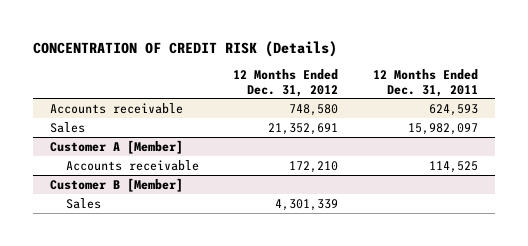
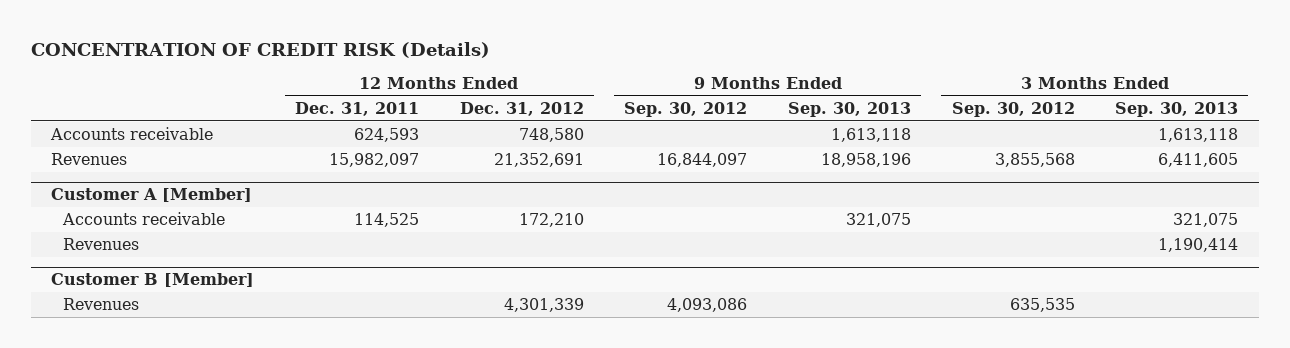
- | 12 Months Ended Dec. 31, 2012 | 12 Months Ended Dec. 31, 2011
+ | 12 Months Ended Dec. 31, 2011 | 12 Months Ended Dec. 31, 2012 | 9 Months Ended Sep. 30, 2012 | 9 Months Ended Sep. 30, 2013 | 3 Months Ended Sep. 30, 2012 | 3 Months Ended Sep. 30, 2013
- Sales | 21,352,691 | 15,982,097
+ Revenues | 15,982,097 | 21,352,691 | 16,844,097 | 18,958,196 | 3,855,568 | 6,411,605
@ Customer A [Member]
+ Revenues | | | | | | 1,190,414
@ Customer B [Member]
- Sales | 4,301,339 |
+ Revenues | | 4,301,339 | 4,093,086 | | 635,535 |

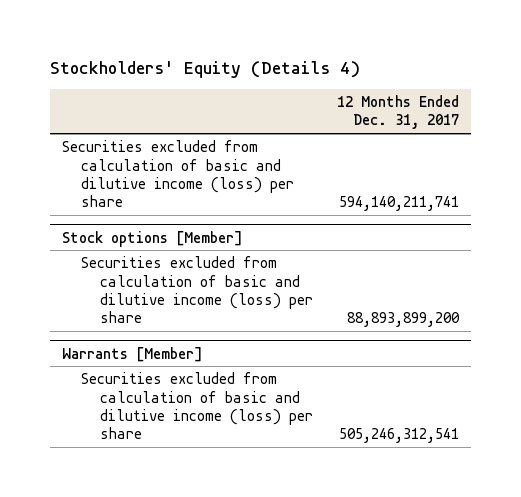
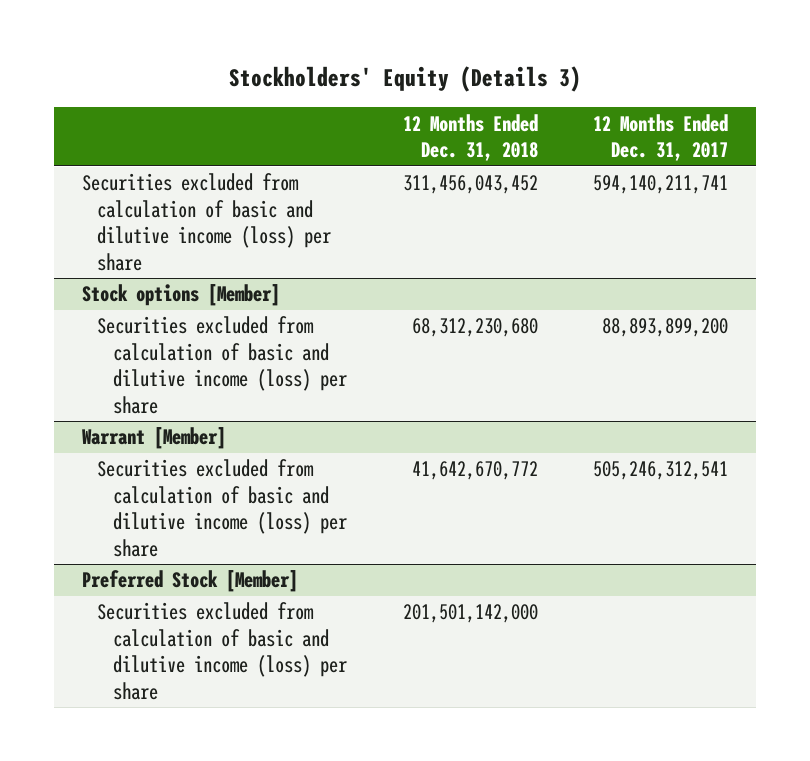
- Stockholders' Equity (Details 4)
+ Stockholders' Equity (Details 3)
- | 12 Months Ended Dec. 31, 2017
+ | 12 Months Ended Dec. 31, 2018 | 12 Months Ended Dec. 31, 2017
- Warrants [Member]
+ Warrant [Member]
+ Preferred Stock [Member]
+ Securities excluded from calculation of basic and dilutive income (loss) per share | 201,501,142,000 |

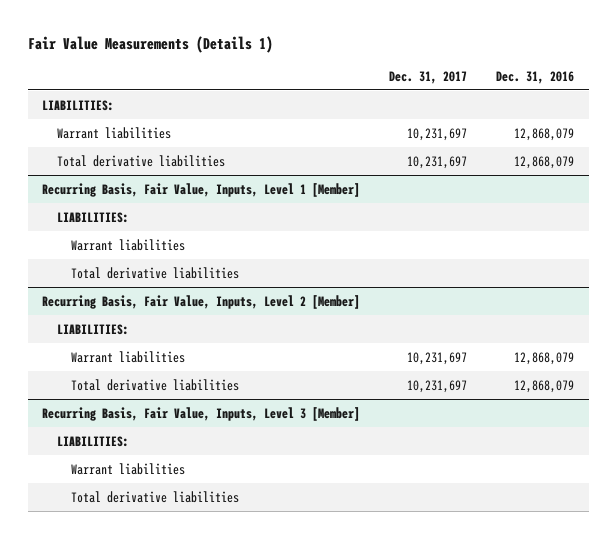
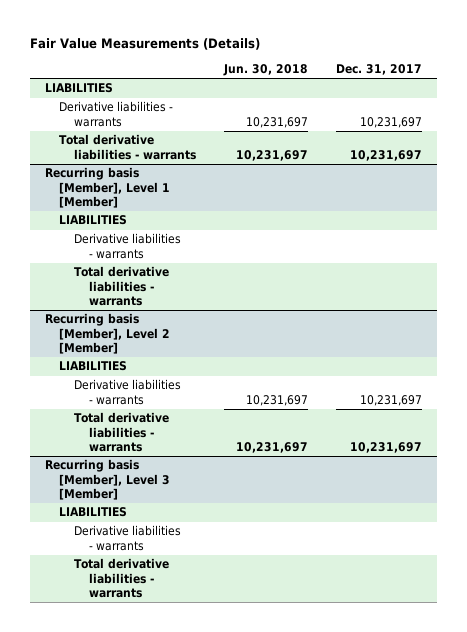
- Fair Value Measurements (Details 1)
+ Fair Value Measurements (Details)
- | Dec. 31, 2017 | Dec. 31, 2016
+ | Jun. 30, 2018 | Dec. 31, 2017
- LIABILITIES:
- Warrant liabilities | 10,231,697 | 12,868,079
- Total derivative liabilities | 10,231,697 | 12,868,079
- Recurring Basis, Fair Value, Inputs, Level 1 [Member]
- LIABILITIES:
- Warrant liabilities
- Total derivative liabilities
- Recurring Basis, Fair Value, Inputs, Level 2 [Member]
- LIABILITIES:
- Warrant liabilities | 10,231,697 | 12,868,079
- Total derivative liabilities | 10,231,697 | 12,868,079
- Recurring Basis, Fair Value, Inputs, Level 3 [Member]
- LIABILITIES:
- Warrant liabilities
- Total derivative liabilities
+ LIABILITIES
+ Derivative liabilities - warrants | 10,231,697 | 10,231,697
+ Total derivative liabilities - warrants | 10,231,697 | 10,231,697
+ Recurring basis [Member], Level 1 [Member]
+ LIABILITIES
+ Derivative liabilities - warrants
+ Total derivative liabilities - warrants
+ Recurring basis [Member], Level 2 [Member]
+ LIABILITIES
+ Derivative liabilities - warrants | 10,231,697 | 10,231,697
+ Total derivative liabilities - warrants | 10,231,697 | 10,231,697
+ Recurring basis [Member], Level 3 [Member]
+ LIABILITIES
+ Derivative liabilities - warrants
+ Total derivative liabilities - warrants

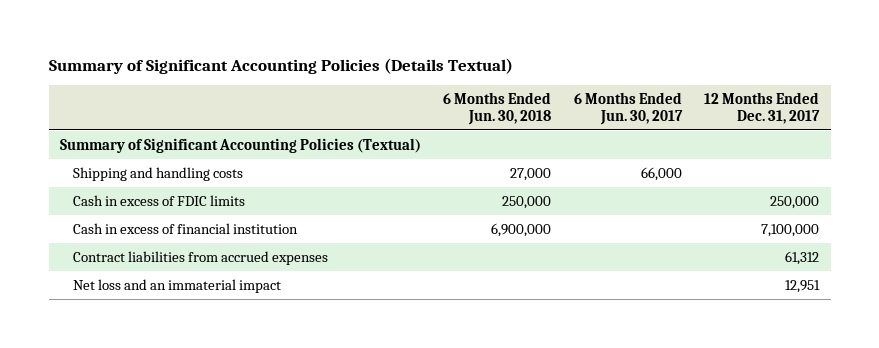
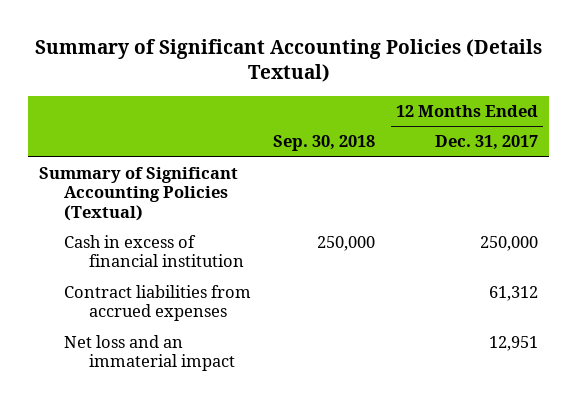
- | 6 Months Ended Jun. 30, 2018 | 6 Months Ended Jun. 30, 2017 | 12 Months Ended Dec. 31, 2017
+ | Sep. 30, 2018 | 12 Months Ended Dec. 31, 2017
- Shipping and handling costs | 27,000 | 66,000 |
- Cash in excess of FDIC limits | 250,000 | | 250,000
- Cash in excess of financial institution | 6,900,000 | | 7,100,000
+ Cash in excess of financial institution | 250,000 | 250,000

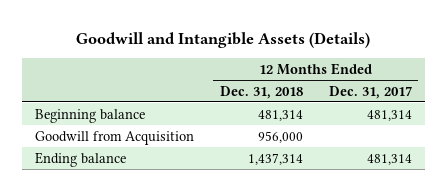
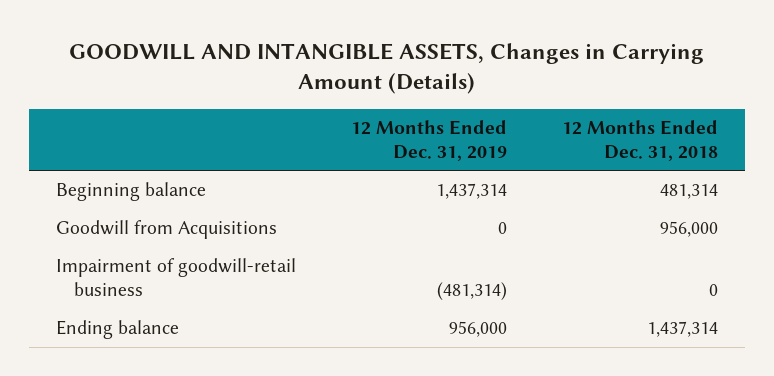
- Goodwill and Intangible Assets (Details)
+ GOODWILL AND INTANGIBLE ASSETS, Changes in Carrying Amount (Details)
- | 12 Months Ended Dec. 31, 2018 | 12 Months Ended Dec. 31, 2017
+ | 12 Months Ended Dec. 31, 2019 | 12 Months Ended Dec. 31, 2018
- Goodwill from Acquisition | 956,000 |
+ Goodwill from Acquisitions | 0 | 956,000
+ Impairment of goodwill-retail business | (481,314) | 0

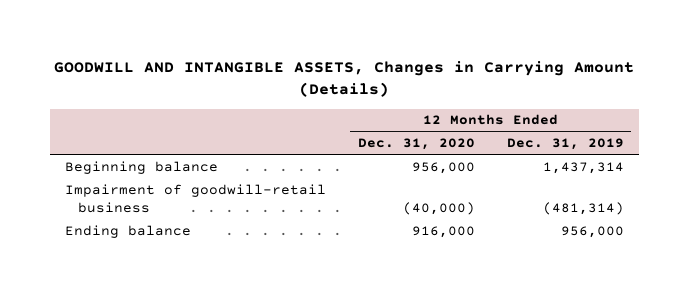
- | 12 Months Ended Dec. 31, 2019 | 12 Months Ended Dec. 31, 2018
+ | 12 Months Ended Dec. 31, 2020 | 12 Months Ended Dec. 31, 2019
- Goodwill from Acquisitions | 0 | 956,000

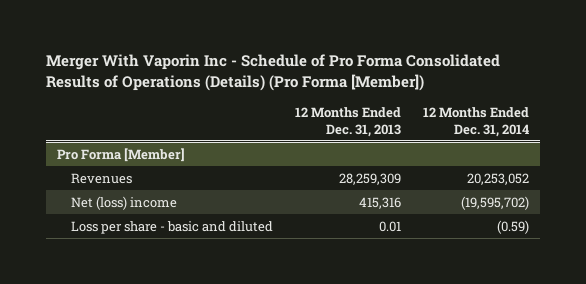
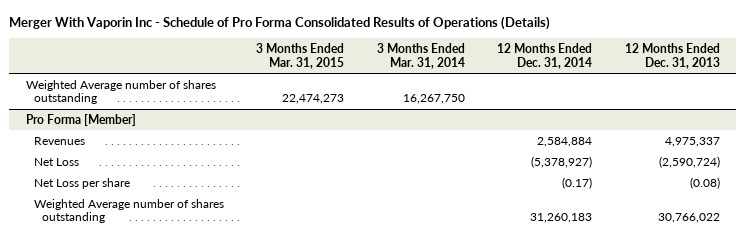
- Merger With Vaporin Inc - Schedule of Pro Forma Consolidated Results of Operations (Details) (Pro Forma [Member])
+ Merger With Vaporin Inc - Schedule of Pro Forma Consolidated Results of Operations (Details)
- | 12 Months Ended Dec. 31, 2013 | 12 Months Ended Dec. 31, 2014
+ | 3 Months Ended Mar. 31, 2015 | 3 Months Ended Mar. 31, 2014 | 12 Months Ended Dec. 31, 2014 | 12 Months Ended Dec. 31, 2013
+ Weighted Average number of shares outstanding | 22,474,273 | 16,267,750 | |
@ Pro Forma [Member]
- Revenues | 28,259,309 | 20,253,052
- Net (loss) income | 415,316 | (19,595,702)
- Loss per share - basic and diluted | 0.01 | (0.59)
+ Revenues | | | 2,584,884 | 4,975,337
+ Net Loss | | | (5,378,927) | (2,590,724)
+ Net Loss per share | | | (0.17) | (0.08)
+ Weighted Average number of shares outstanding | | | 31,260,183 | 30,766,022

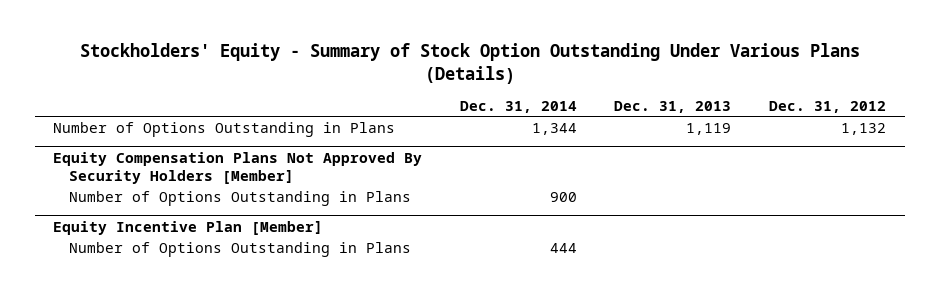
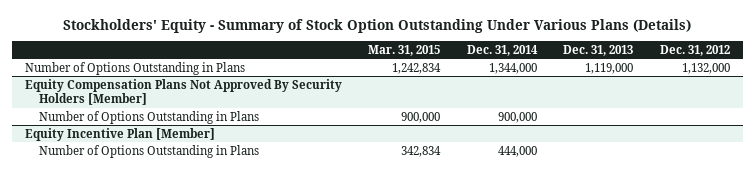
- | Dec. 31, 2014 | Dec. 31, 2013 | Dec. 31, 2012
+ | Mar. 31, 2015 | Dec. 31, 2014 | Dec. 31, 2013 | Dec. 31, 2012
- Number of Options Outstanding in Plans | 1,344 | 1,119 | 1,132
+ Number of Options Outstanding in Plans | 1,242,834 | 1,344,000 | 1,119,000 | 1,132,000
@ Equity Compensation Plans Not Approved By Security Holders [Member]
- Number of Options Outstanding in Plans | 900 | |
+ Number of Options Outstanding in Plans | 900,000 | 900,000 | |
@ Equity Incentive Plan [Member]
- Number of Options Outstanding in Plans | 444 | |
+ Number of Options Outstanding in Plans | 342,834 | 444,000 | |

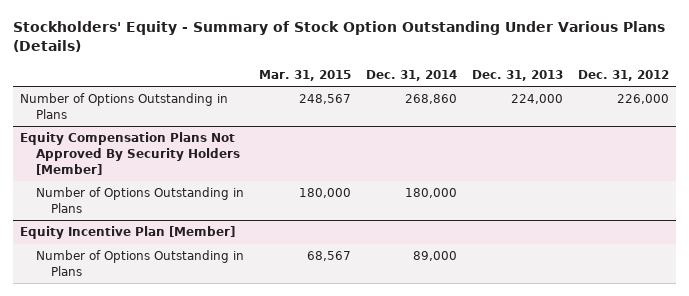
- Number of Options Outstanding in Plans | 1,242,834 | 1,344,000 | 1,119,000 | 1,132,000
+ Number of Options Outstanding in Plans | 248,567 | 268,860 | 224,000 | 226,000
@ Equity Compensation Plans Not Approved By Security Holders [Member]
- Number of Options Outstanding in Plans | 900,000 | 900,000 | |
+ Number of Options Outstanding in Plans | 180,000 | 180,000 | |
@ Equity Incentive Plan [Member]
- Number of Options Outstanding in Plans | 342,834 | 444,000 | |
+ Number of Options Outstanding in Plans | 68,567 | 89,000 | |

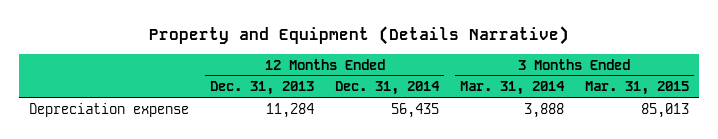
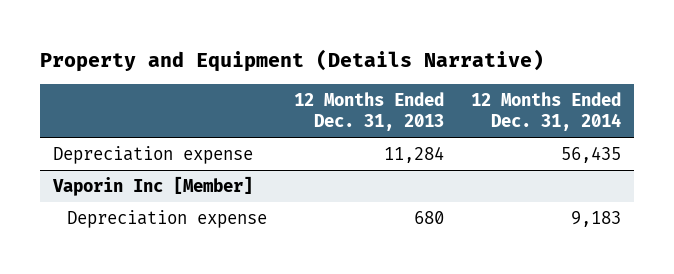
- | 12 Months Ended Dec. 31, 2013 | 12 Months Ended Dec. 31, 2014 | 3 Months Ended Mar. 31, 2014 | 3 Months Ended Mar. 31, 2015
+ | 12 Months Ended Dec. 31, 2013 | 12 Months Ended Dec. 31, 2014
+ Vaporin Inc [Member]
+ Depreciation expense | 680 | 9,183

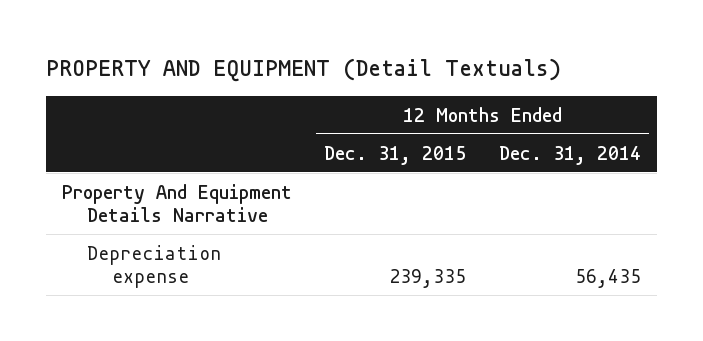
- Property and Equipment (Details Narrative)
+ PROPERTY AND EQUIPMENT (Detail Textuals)
- | 12 Months Ended Dec. 31, 2013 | 12 Months Ended Dec. 31, 2014
+ | 12 Months Ended Dec. 31, 2015 | 12 Months Ended Dec. 31, 2014
+ Property And Equipment Details Narrative
- Vaporin Inc [Member]
- Depreciation expense | 680 | 9,183

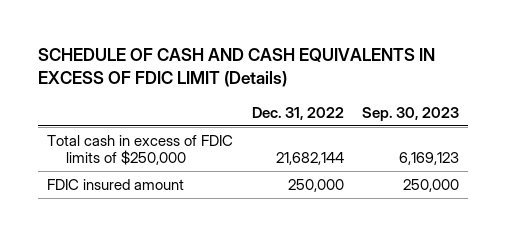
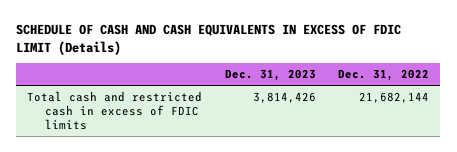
- | Dec. 31, 2022 | Sep. 30, 2023
+ | Dec. 31, 2023 | Dec. 31, 2022
- Total cash in excess of FDIC limits of $250,000 | 21,682,144 | 6,169,123
- FDIC insured amount | 250,000 | 250,000
+ Total cash and restricted cash in excess of FDIC limits | 3,814,426 | 21,682,144

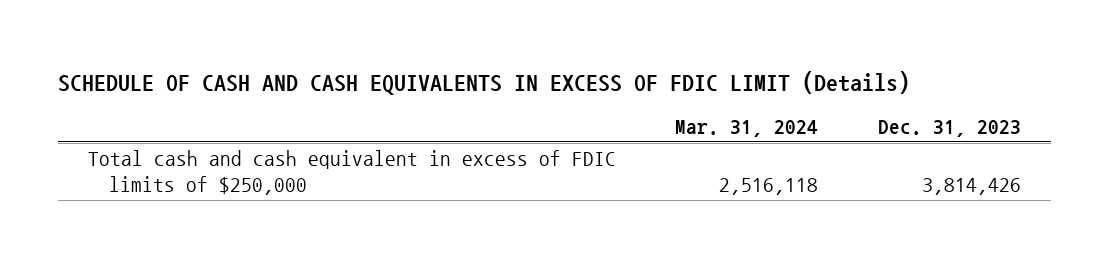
- | Dec. 31, 2023 | Dec. 31, 2022
+ | Mar. 31, 2024 | Dec. 31, 2023
- Total cash and restricted cash in excess of FDIC limits | 3,814,426 | 21,682,144
+ Total cash and cash equivalent in excess of FDIC limits of $250,000 | 2,516,118 | 3,814,426

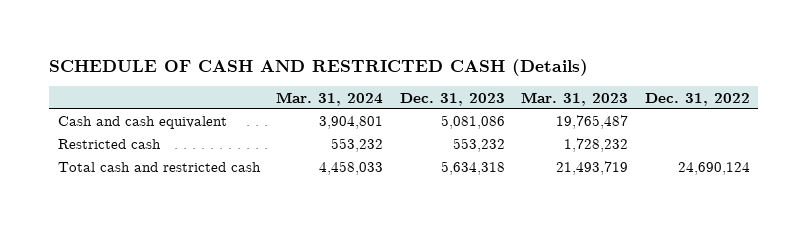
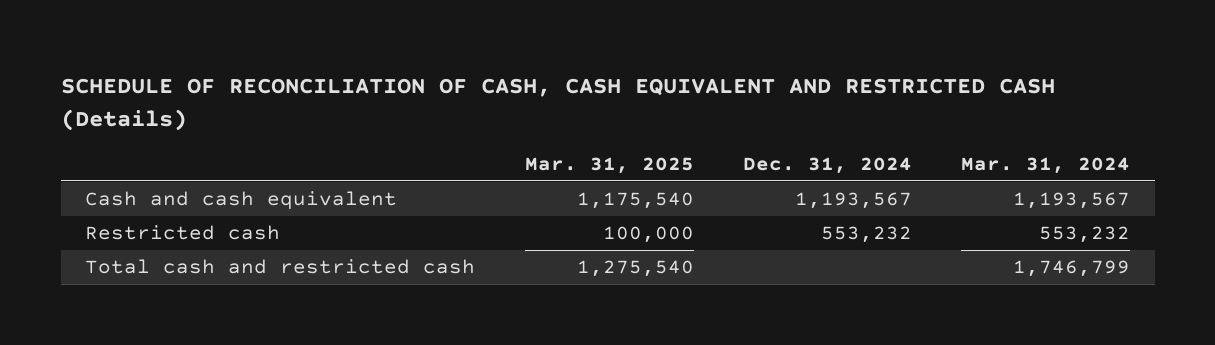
- SCHEDULE OF CASH AND RESTRICTED CASH (Details)
+ SCHEDULE OF RECONCILIATION OF CASH, CASH EQUIVALENT AND RESTRICTED CASH (Details)
- | Mar. 31, 2024 | Dec. 31, 2023 | Mar. 31, 2023 | Dec. 31, 2022
+ | Mar. 31, 2025 | Dec. 31, 2024 | Mar. 31, 2024
- Cash and cash equivalent | 3,904,801 | 5,081,086 | 19,765,487 |
+ Cash and cash equivalent | 1,175,540 | 1,193,567 | 1,193,567
- Total cash and restricted cash | 4,458,033 | 5,634,318 | 21,493,719 | 24,690,124
+ Total cash and restricted cash | 1,275,540 | | 1,746,799

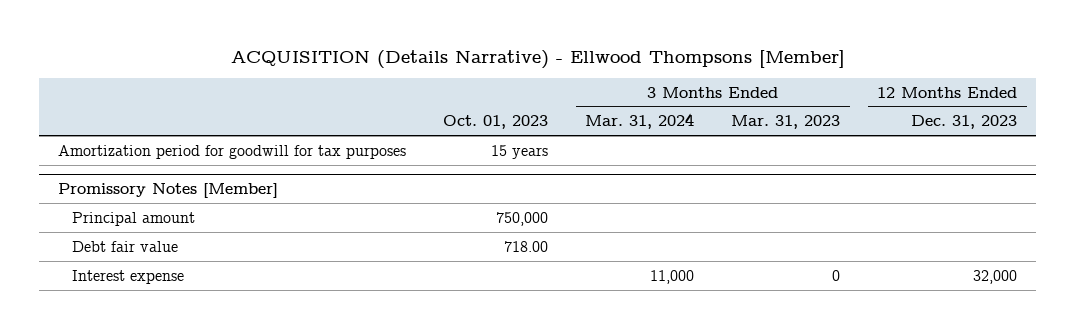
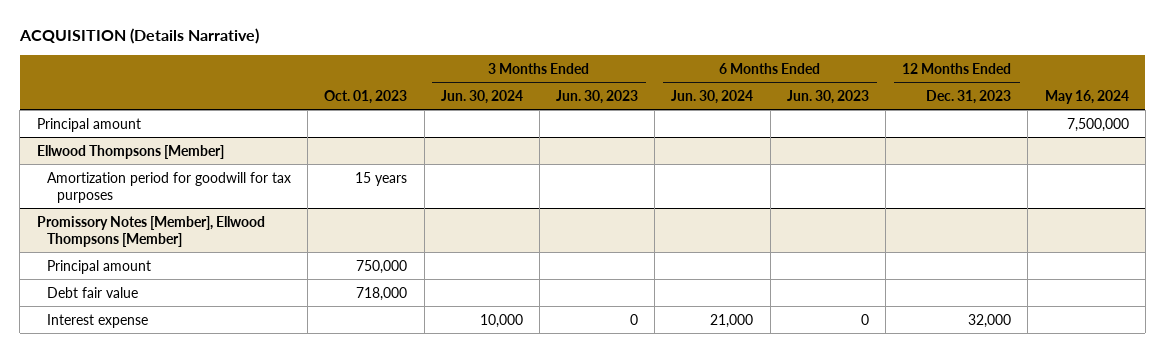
- ACQUISITION (Details Narrative) - Ellwood Thompsons [Member]
+ ACQUISITION (Details Narrative)
- | Oct. 01, 2023 | 3 Months Ended Mar. 31, 2024 | 3 Months Ended Mar. 31, 2023 | 12 Months Ended Dec. 31, 2023
+ | Oct. 01, 2023 | 3 Months Ended Jun. 30, 2024 | 3 Months Ended Jun. 30, 2023 | 6 Months Ended Jun. 30, 2024 | 6 Months Ended Jun. 30, 2023 | 12 Months Ended Dec. 31, 2023 | May 16, 2024
+ Principal amount | | | | | | | 7,500,000
+ Ellwood Thompsons [Member]
- Promissory Notes [Member]
+ Promissory Notes [Member], Ellwood Thompsons [Member]
- Debt fair value | 718.00 | | |
+ Debt fair value | 718,000 | | | | | |

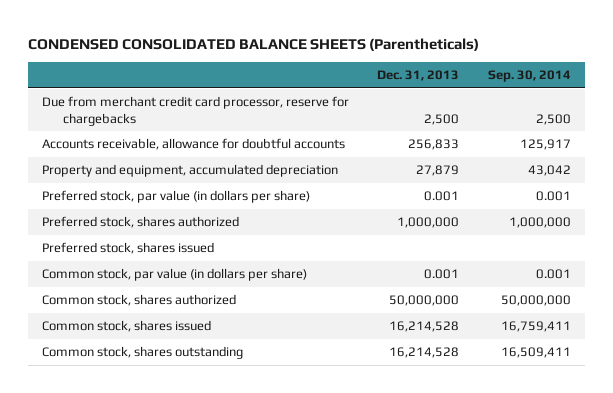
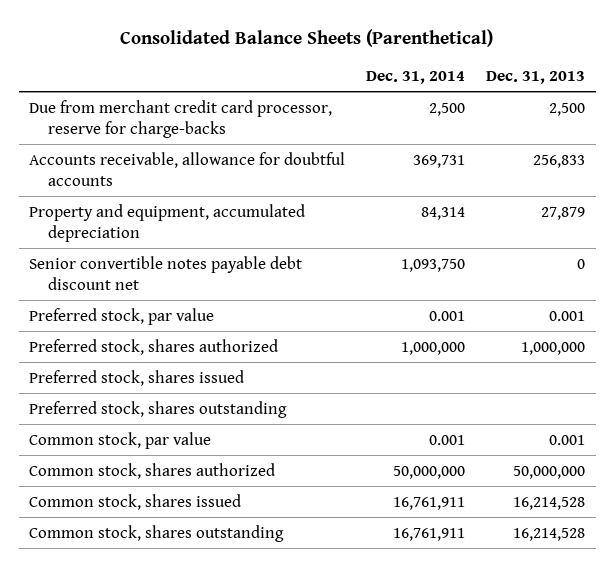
- CONDENSED CONSOLIDATED BALANCE SHEETS (Parentheticals)
+ Consolidated Balance Sheets (Parenthetical)
- | Dec. 31, 2013 | Sep. 30, 2014
+ | Dec. 31, 2014 | Dec. 31, 2013
- Due from merchant credit card processor, reserve for chargebacks | 2,500 | 2,500
+ Due from merchant credit card processor, reserve for charge-backs | 2,500 | 2,500
- Preferred stock, par value (in dollars per share) | 0.001 | 0.001
+ Senior convertible notes payable debt discount net | 1,093,750 | 0
+ Preferred stock, par value | 0.001 | 0.001
- Common stock, par value (in dollars per share) | 0.001 | 0.001
+ Preferred stock, shares outstanding
+ Common stock, par value | 0.001 | 0.001

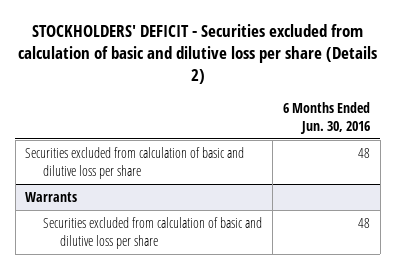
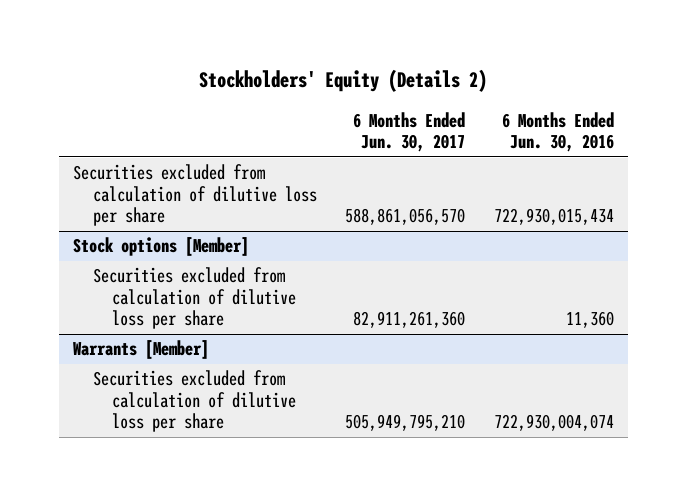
- STOCKHOLDERS' DEFICIT - Securities excluded from calculation of basic and dilutive loss per share (Details 2)
+ Stockholders' Equity (Details 2)
- | 6 Months Ended Jun. 30, 2016
+ | 6 Months Ended Jun. 30, 2017 | 6 Months Ended Jun. 30, 2016
- Securities excluded from calculation of basic and dilutive loss per share | 48
- Warrants
- Securities excluded from calculation of basic and dilutive loss per share | 48
+ Securities excluded from calculation of dilutive loss per share | 588,861,056,570 | 722,930,015,434
+ Stock options [Member]
+ Securities excluded from calculation of dilutive loss per share | 82,911,261,360 | 11,360
+ Warrants [Member]
+ Securities excluded from calculation of dilutive loss per share | 505,949,795,210 | 722,930,004,074

